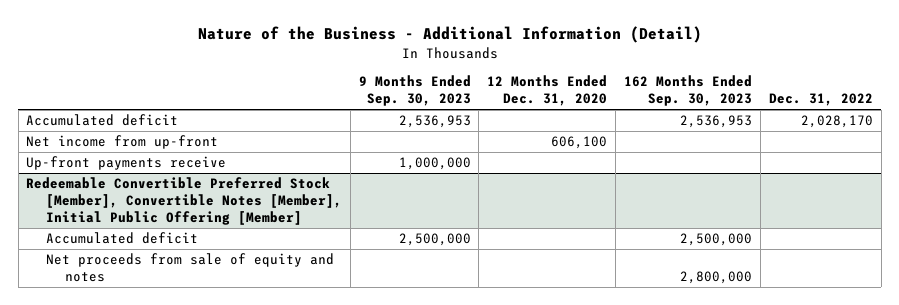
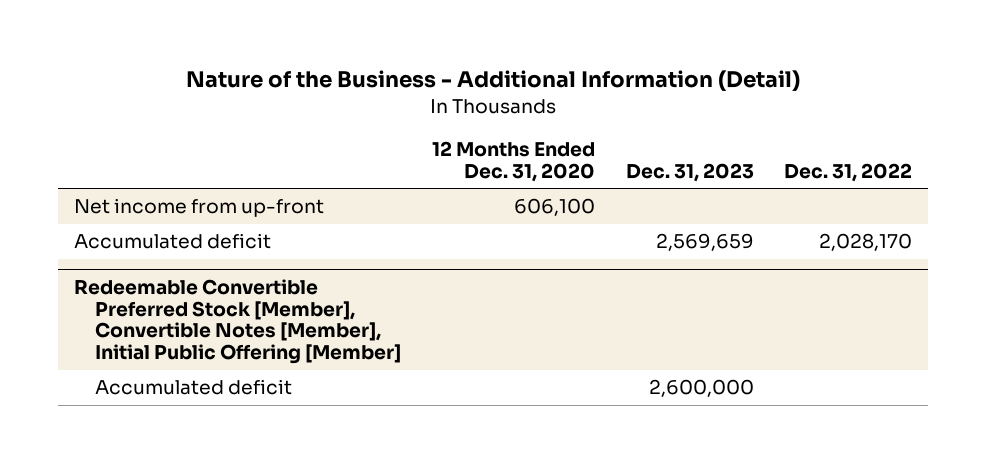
- | 9 Months Ended Sep. 30, 2023 | 12 Months Ended Dec. 31, 2020 | 162 Months Ended Sep. 30, 2023 | Dec. 31, 2022
+ | 12 Months Ended Dec. 31, 2020 | Dec. 31, 2023 | Dec. 31, 2022
- Up-front payments receive | 1,000,000 | | |
moved down: Accumulated deficit | | 2,569,659 | 2,028,170
@ Redeemable Convertible Preferred Stock [Member], Convertible Notes [Member], Initial Public Offering [Member]
- Net proceeds from sale of equity and notes | | | 2,800,000 |

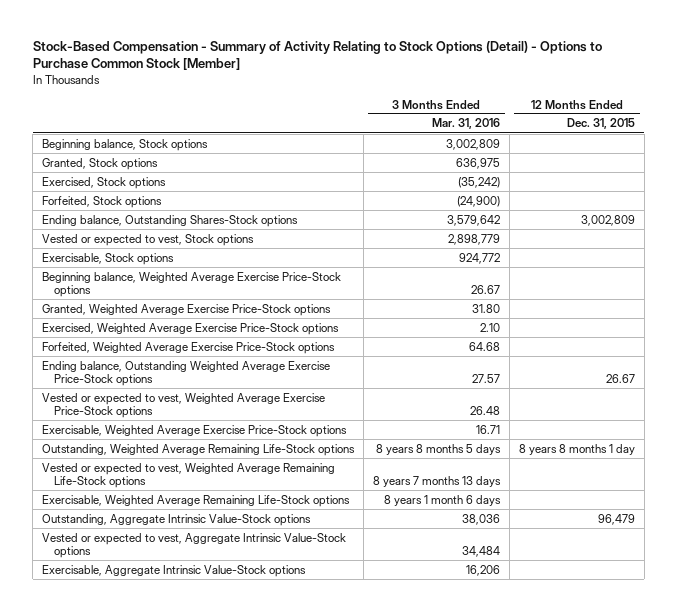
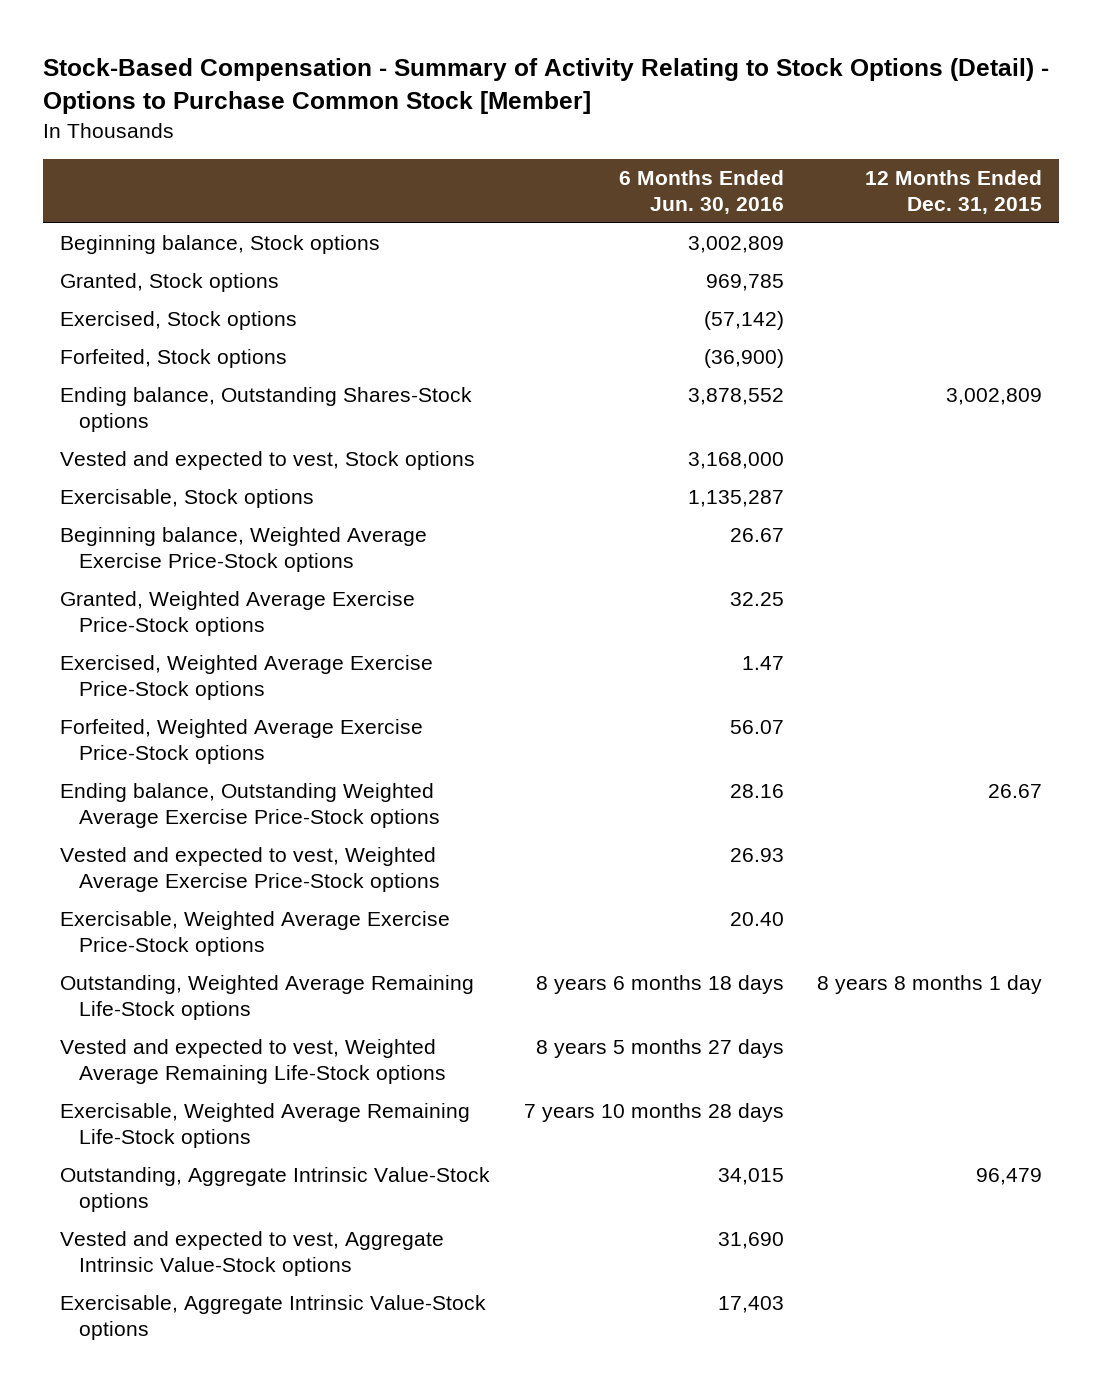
- | 3 Months Ended Mar. 31, 2016 | 12 Months Ended Dec. 31, 2015
+ | 6 Months Ended Jun. 30, 2016 | 12 Months Ended Dec. 31, 2015
- Vested or expected to vest, Stock options | 2,898,779 |
+ Vested and expected to vest, Stock options | 3,168,000 |
- Vested or expected to vest, Weighted Average Exercise Price-Stock options | 26.48 |
+ Vested and expected to vest, Weighted Average Exercise Price-Stock options | 26.93 |
- Vested or expected to vest, Weighted Average Remaining Life-Stock options | 8 years 7 months 13 days |
+ Vested and expected to vest, Weighted Average Remaining Life-Stock options | 8 years 5 months 27 days |
- Vested or expected to vest, Aggregate Intrinsic Value-Stock options | 34,484 |
+ Vested and expected to vest, Aggregate Intrinsic Value-Stock options | 31,690 |

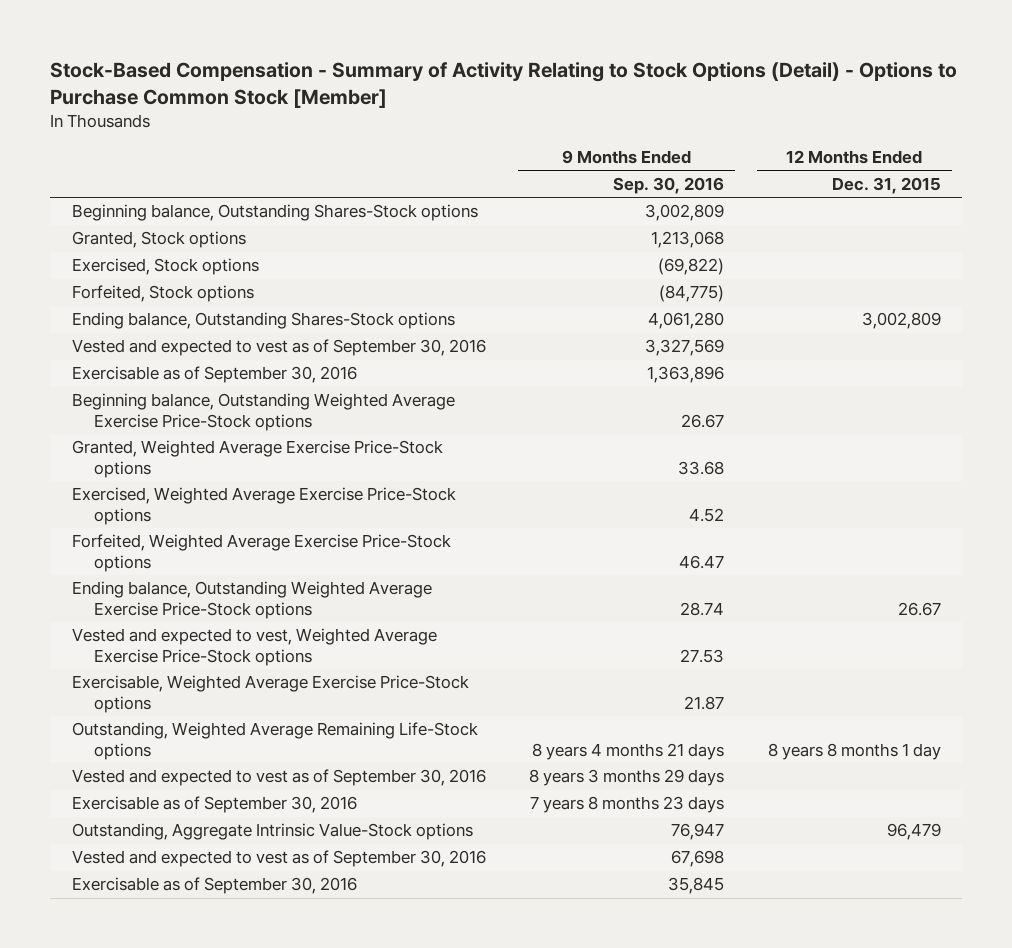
- | 6 Months Ended Jun. 30, 2016 | 12 Months Ended Dec. 31, 2015
+ | 9 Months Ended Sep. 30, 2016 | 12 Months Ended Dec. 31, 2015
- Beginning balance, Stock options | 3,002,809 |
+ Beginning balance, Outstanding Shares-Stock options | 3,002,809 |
- Vested and expected to vest, Stock options | 3,168,000 |
- Exercisable, Stock options | 1,135,287 |
- Beginning balance, Weighted Average Exercise Price-Stock options | 26.67 |
+ Vested and expected to vest as of September 30, 2016 | 3,327,569 |
+ Exercisable as of September 30, 2016 | 1,363,896 |
+ Beginning balance, Outstanding Weighted Average Exercise Price-Stock options | 26.67 |
- Vested and expected to vest, Weighted Average Remaining Life-Stock options | 8 years 5 months 27 days |
- Exercisable, Weighted Average Remaining Life-Stock options | 7 years 10 months 28 days |
+ Vested and expected to vest as of September 30, 2016 | 8 years 3 months 29 days |
+ Exercisable as of September 30, 2016 | 7 years 8 months 23 days |
- Vested and expected to vest, Aggregate Intrinsic Value-Stock options | 31,690 |
- Exercisable, Aggregate Intrinsic Value-Stock options | 17,403 |
+ Vested and expected to vest as of September 30, 2016 | 67,698 |
+ Exercisable as of September 30, 2016 | 35,845 |

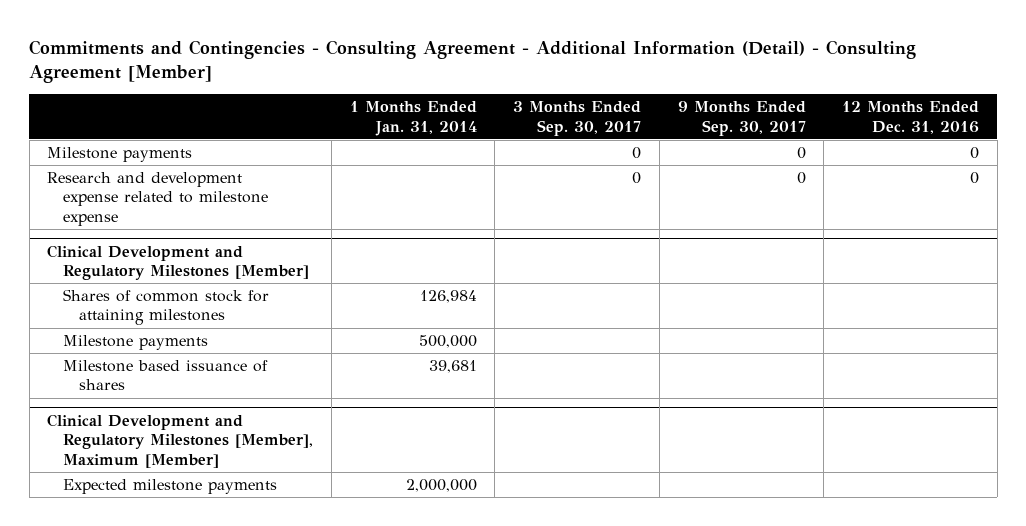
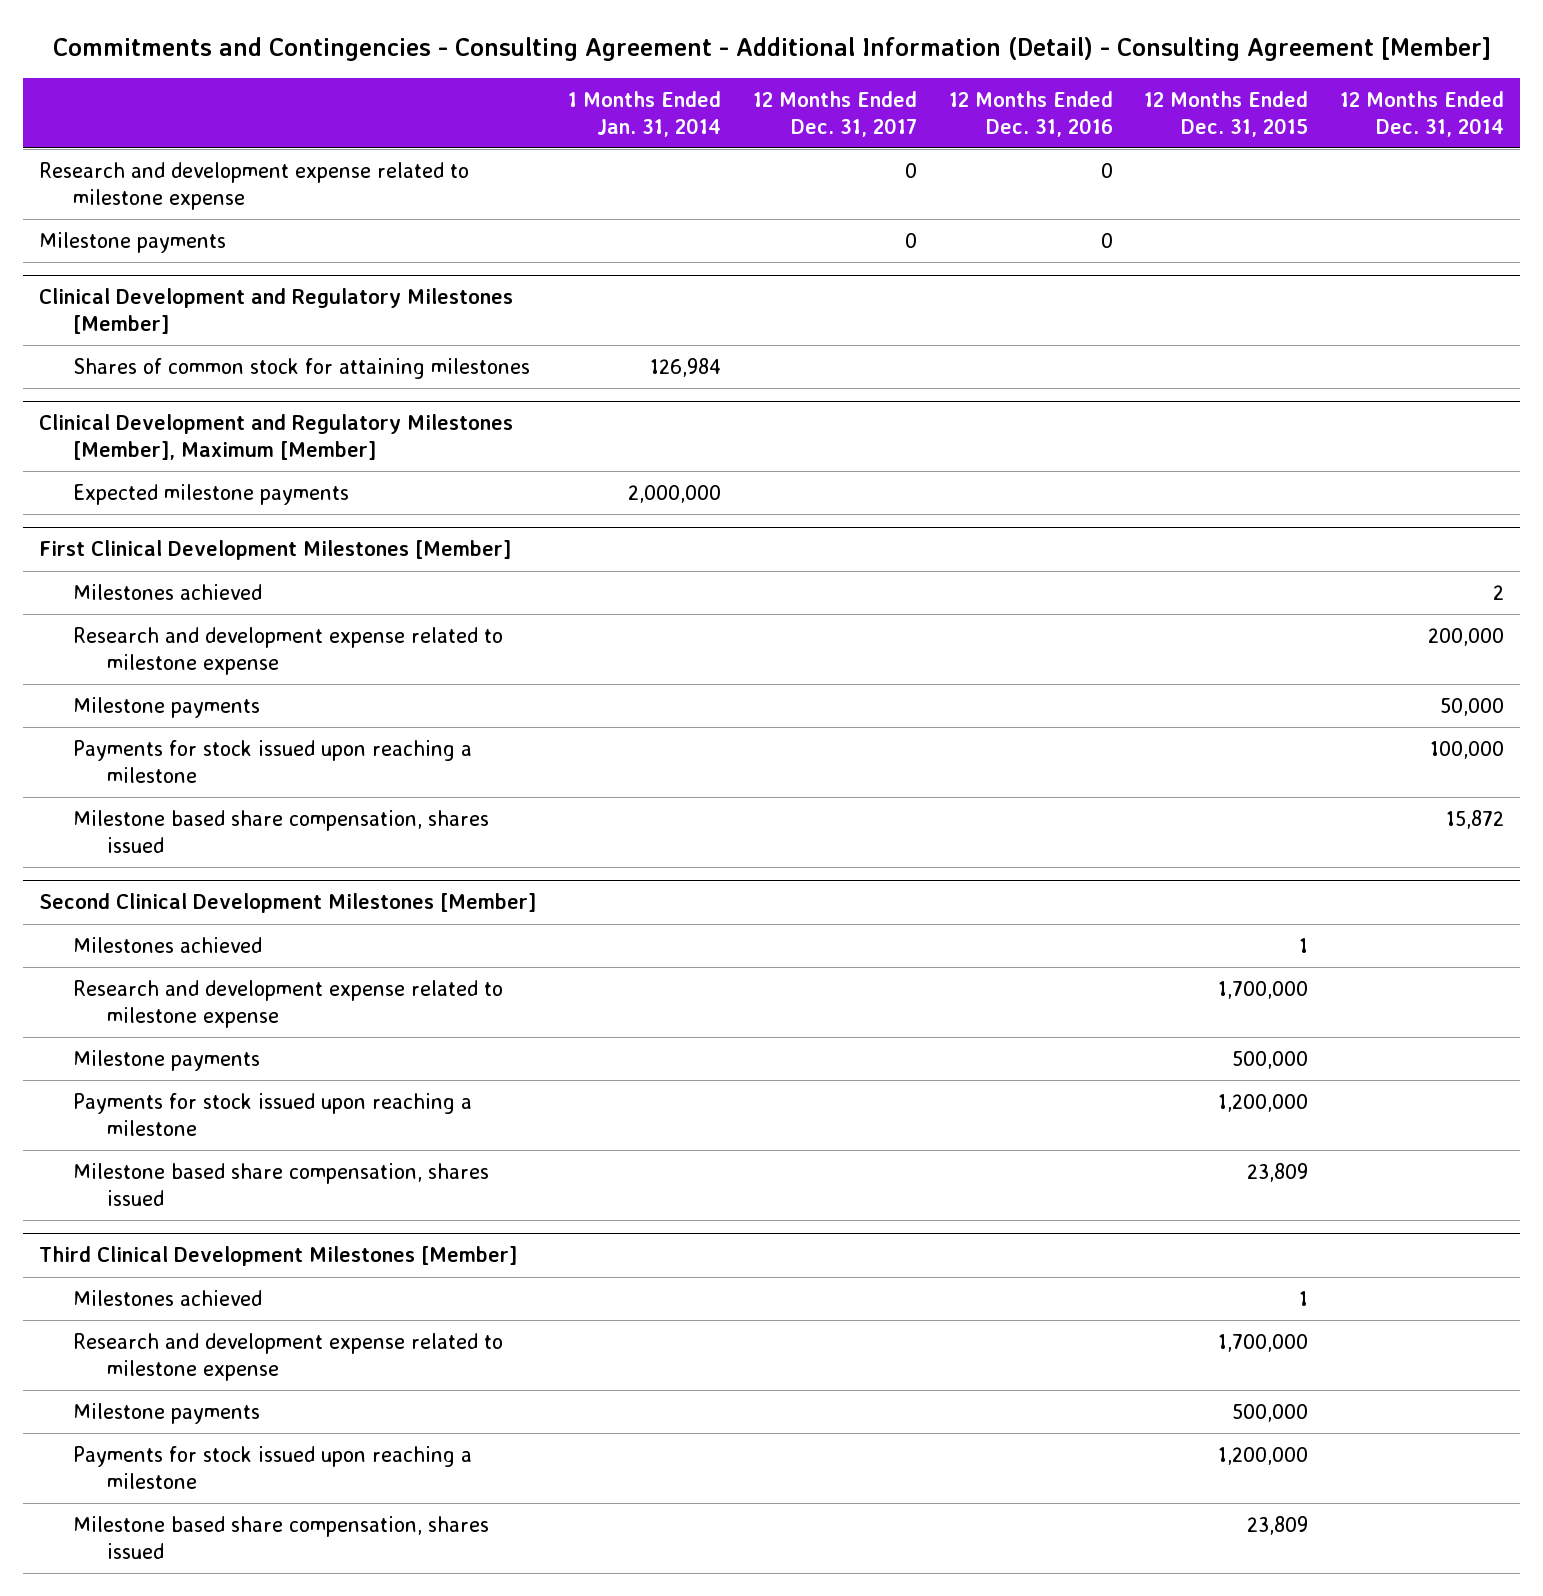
- | 1 Months Ended Jan. 31, 2014 | 3 Months Ended Sep. 30, 2017 | 9 Months Ended Sep. 30, 2017 | 12 Months Ended Dec. 31, 2016
+ | 1 Months Ended Jan. 31, 2014 | 12 Months Ended Dec. 31, 2017 | 12 Months Ended Dec. 31, 2016 | 12 Months Ended Dec. 31, 2015 | 12 Months Ended Dec. 31, 2014
moved down: Milestone payments | | 0 | 0 | |
@ Clinical Development and Regulatory Milestones [Member]
- Milestone payments | 500,000 | | |
- Milestone based issuance of shares | 39,681 | | |
+ First Clinical Development Milestones [Member]
+ Milestones achieved | | | | | 2
+ Research and development expense related to milestone expense | | | | | 200,000
+ Milestone payments | | | | | 50,000
+ Payments for stock issued upon reaching a milestone | | | | | 100,000
+ Milestone based share compensation, shares issued | | | | | 15,872
+ Second Clinical Development Milestones [Member]
+ Milestones achieved | | | | 1 |
+ Research and development expense related to milestone expense | | | | 1,700,000 |
+ Milestone payments | | | | 500,000 |
+ Payments for stock issued upon reaching a milestone | | | | 1,200,000 |
+ Milestone based share compensation, shares issued | | | | 23,809 |
+ Third Clinical Development Milestones [Member]
+ Milestones achieved | | | | 1 |
+ Research and development expense related to milestone expense | | | | 1,700,000 |
+ Milestone payments | | | | 500,000 |
+ Payments for stock issued upon reaching a milestone | | | | 1,200,000 |
+ Milestone based share compensation, shares issued | | | | 23,809 |

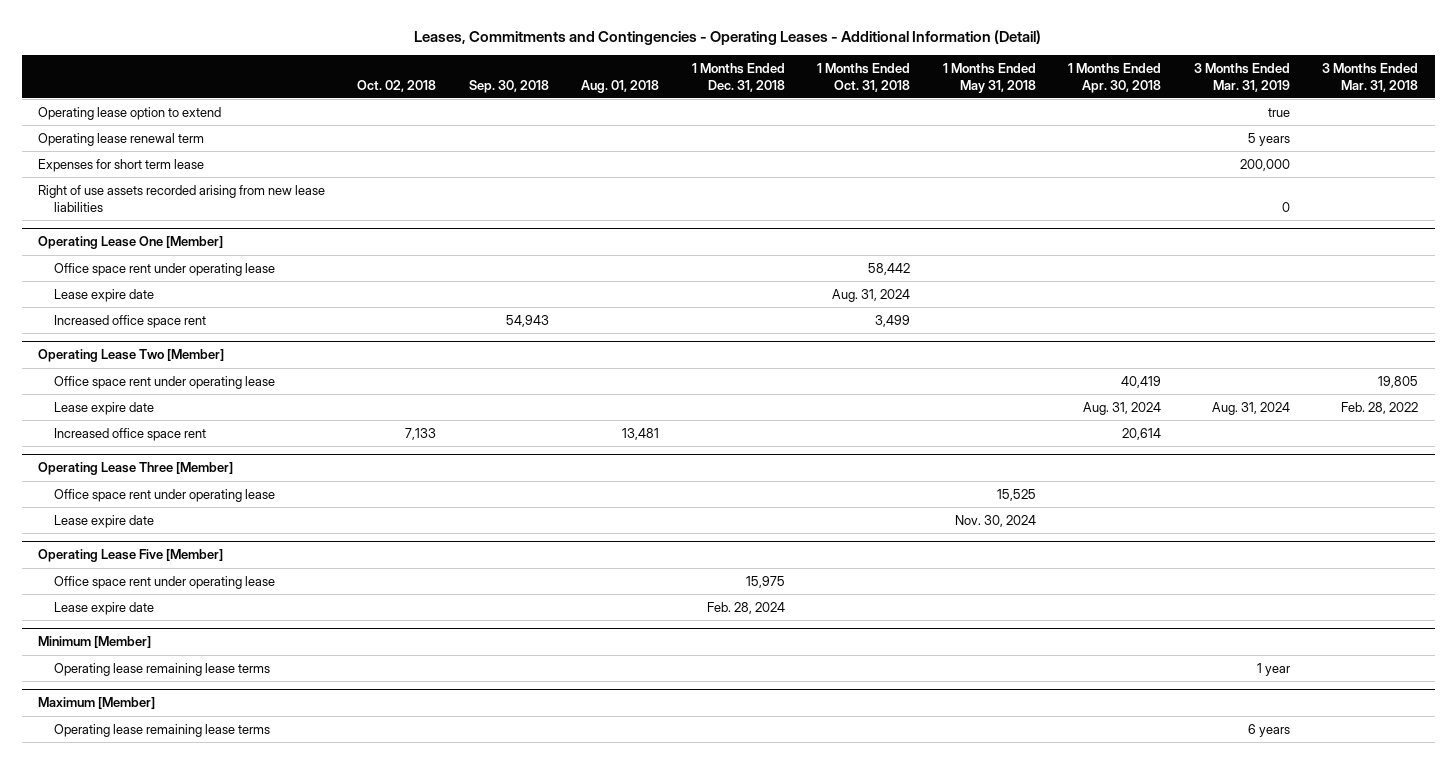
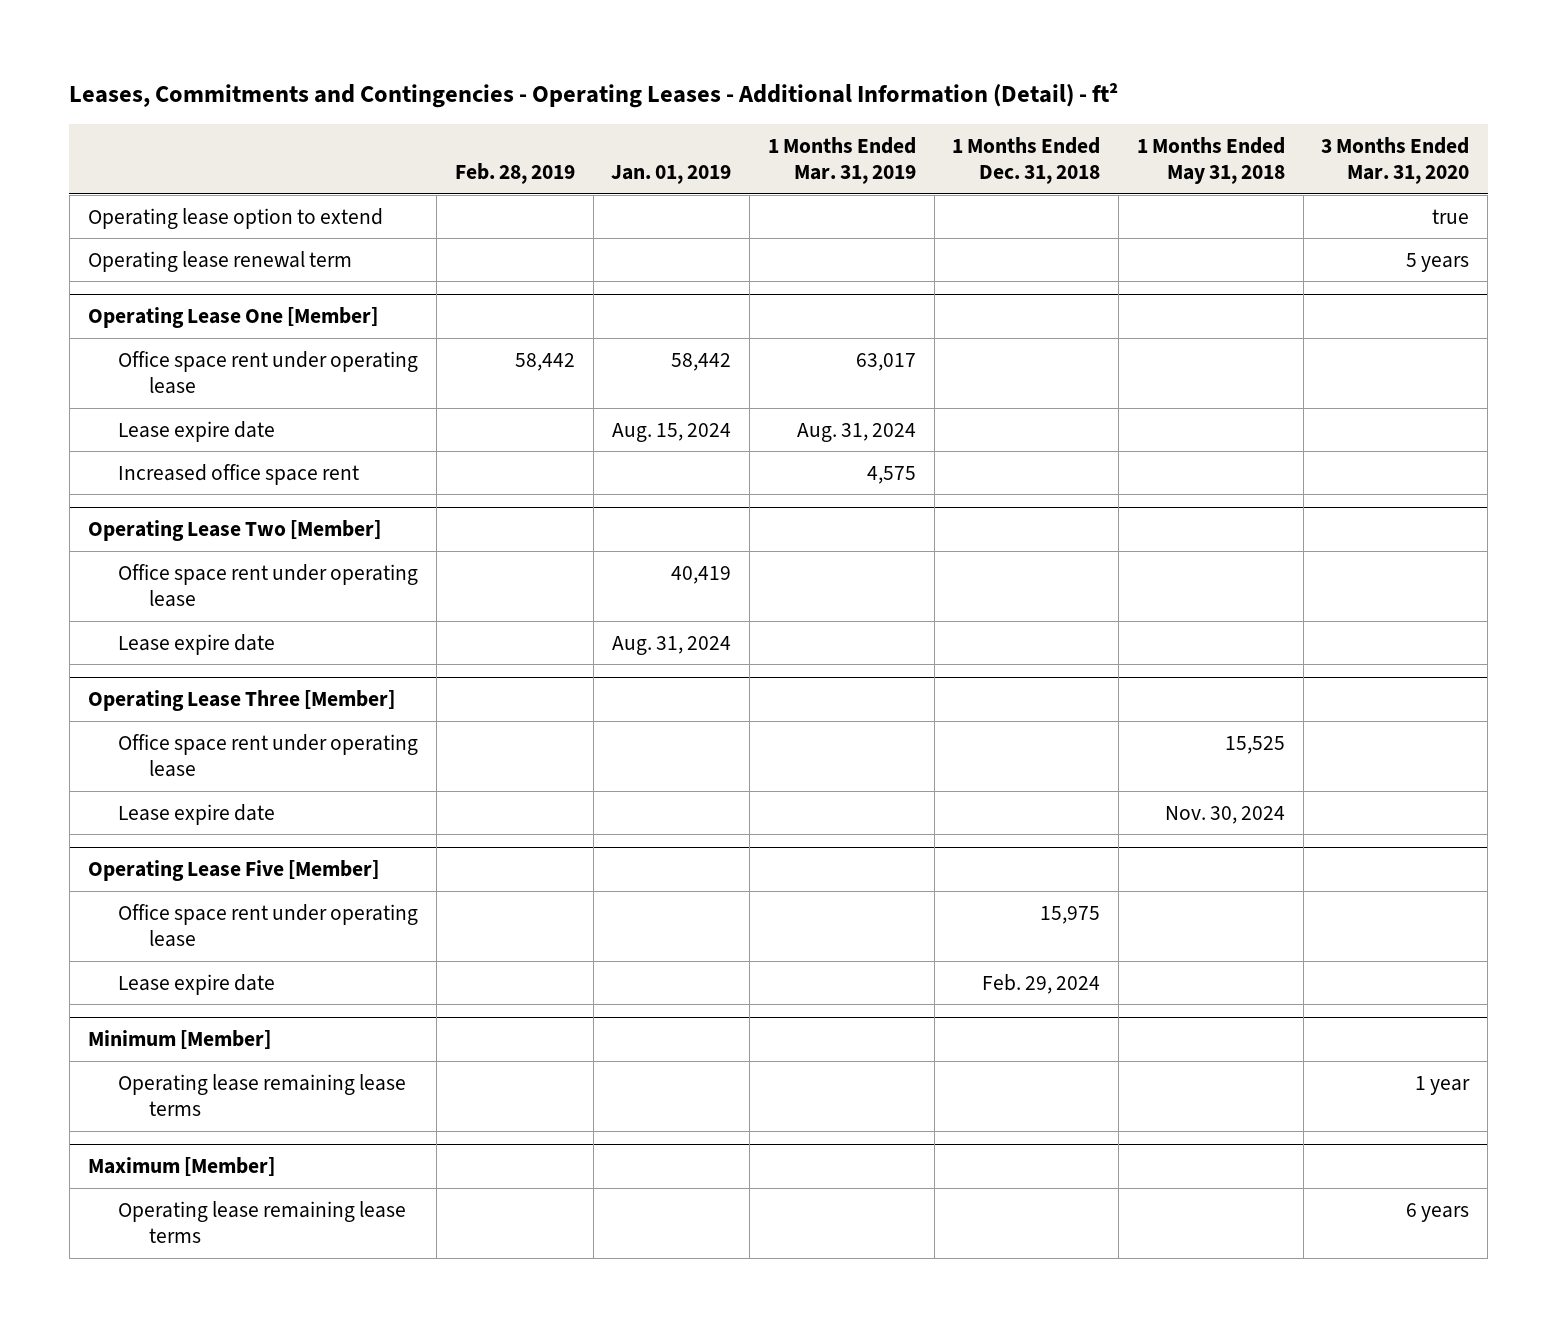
- Leases, Commitments and Contingencies - Operating Leases - Additional Information (Detail)
+ Leases, Commitments and Contingencies - Operating Leases - Additional Information (Detail) - ft²
- | Oct. 02, 2018 | Sep. 30, 2018 | Aug. 01, 2018 | 1 Months Ended Dec. 31, 2018 | 1 Months Ended Oct. 31, 2018 | 1 Months Ended May 31, 2018 | 1 Months Ended Apr. 30, 2018 | 3 Months Ended Mar. 31, 2019 | 3 Months Ended Mar. 31, 2018
+ | Feb. 28, 2019 | Jan. 01, 2019 | 1 Months Ended Mar. 31, 2019 | 1 Months Ended Dec. 31, 2018 | 1 Months Ended May 31, 2018 | 3 Months Ended Mar. 31, 2020
- Expenses for short term lease | | | | | | | | 200,000 |
- Right of use assets recorded arising from new lease liabilities | | | | | | | | 0 |
@ Operating Lease Two [Member]
- Increased office space rent | 7,133 | | 13,481 | | | | 20,614 | |
@ Operating Lease Five [Member]
- Lease expire date | | | | Feb. 28, 2024 | | | | |
+ Lease expire date | | | | Feb. 29, 2024 | |

